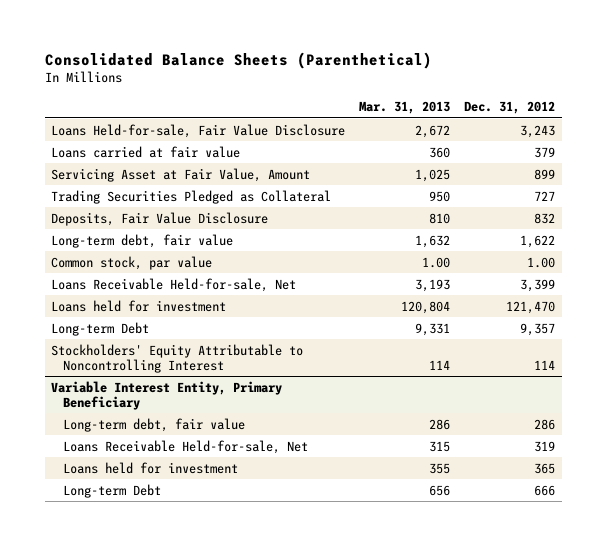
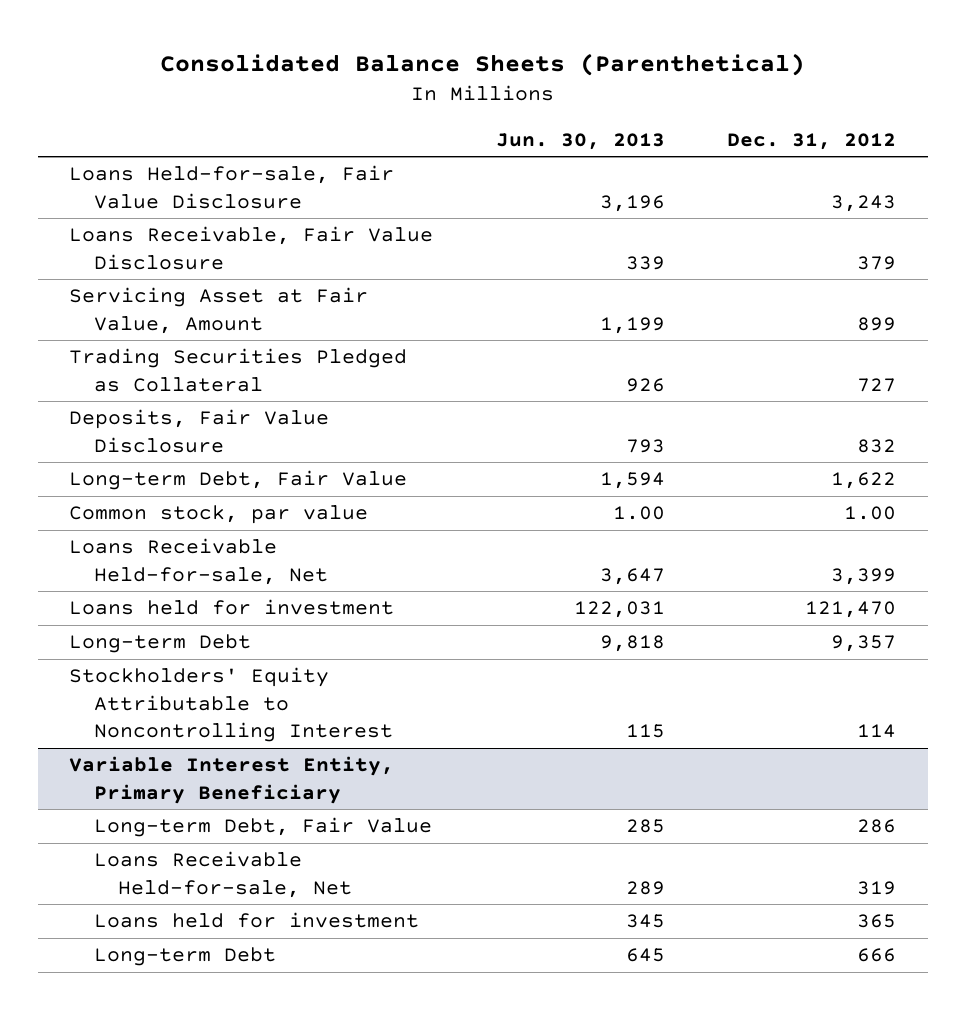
- | Mar. 31, 2013 | Dec. 31, 2012
+ | Jun. 30, 2013 | Dec. 31, 2012
- Loans carried at fair value | 360 | 379
+ Loans Receivable, Fair Value Disclosure | 339 | 379
- Long-term debt, fair value | 1,632 | 1,622
+ Long-term Debt, Fair Value | 1,594 | 1,622
@ Variable Interest Entity, Primary Beneficiary
- Long-term debt, fair value | 286 | 286
+ Long-term Debt, Fair Value | 285 | 286

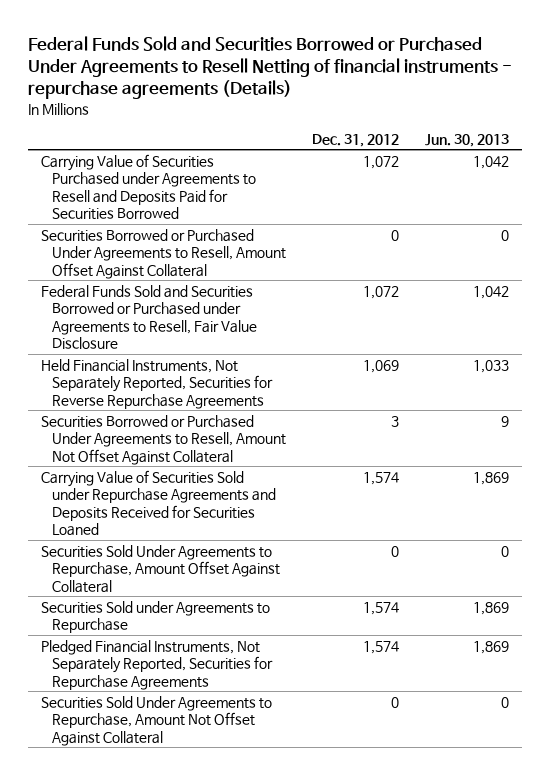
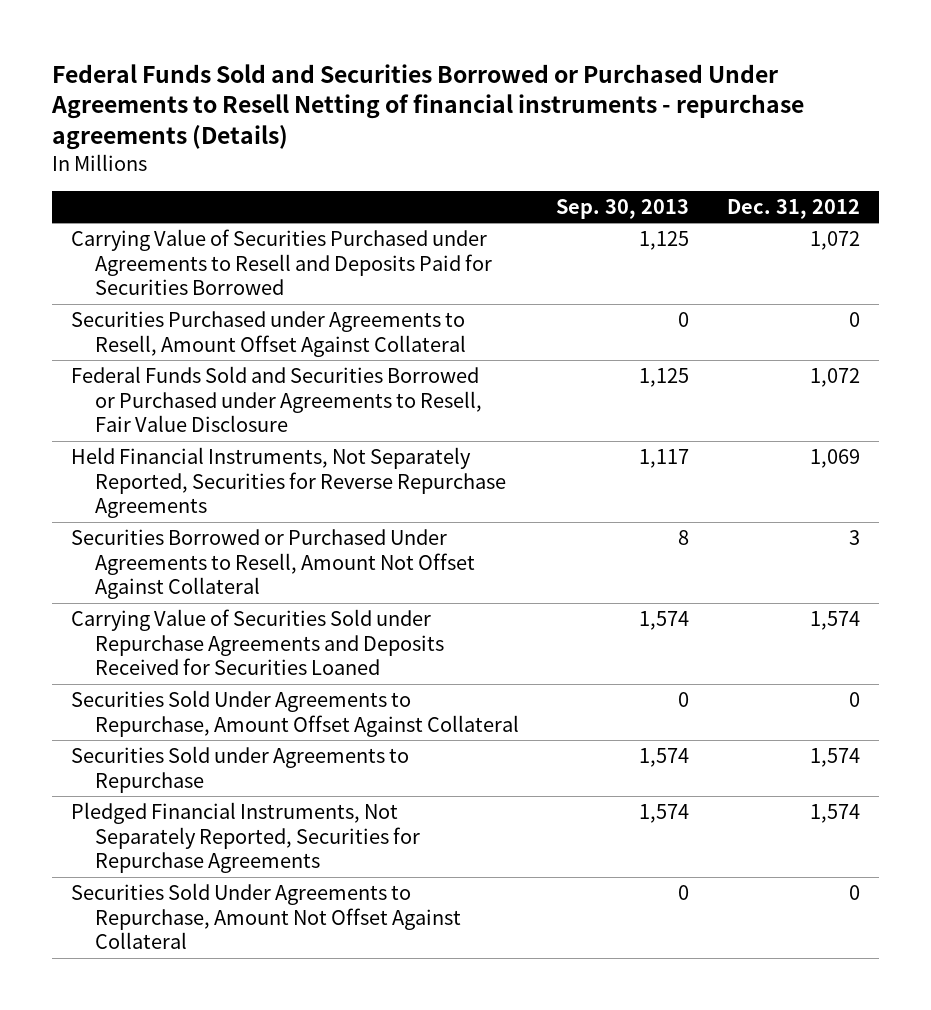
- | Dec. 31, 2012 | Jun. 30, 2013
+ | Sep. 30, 2013 | Dec. 31, 2012
- Securities Borrowed or Purchased Under Agreements to Resell, Amount Offset Against Collateral | 0 | 0
+ Securities Purchased under Agreements to Resell, Amount Offset Against Collateral | 0 | 0

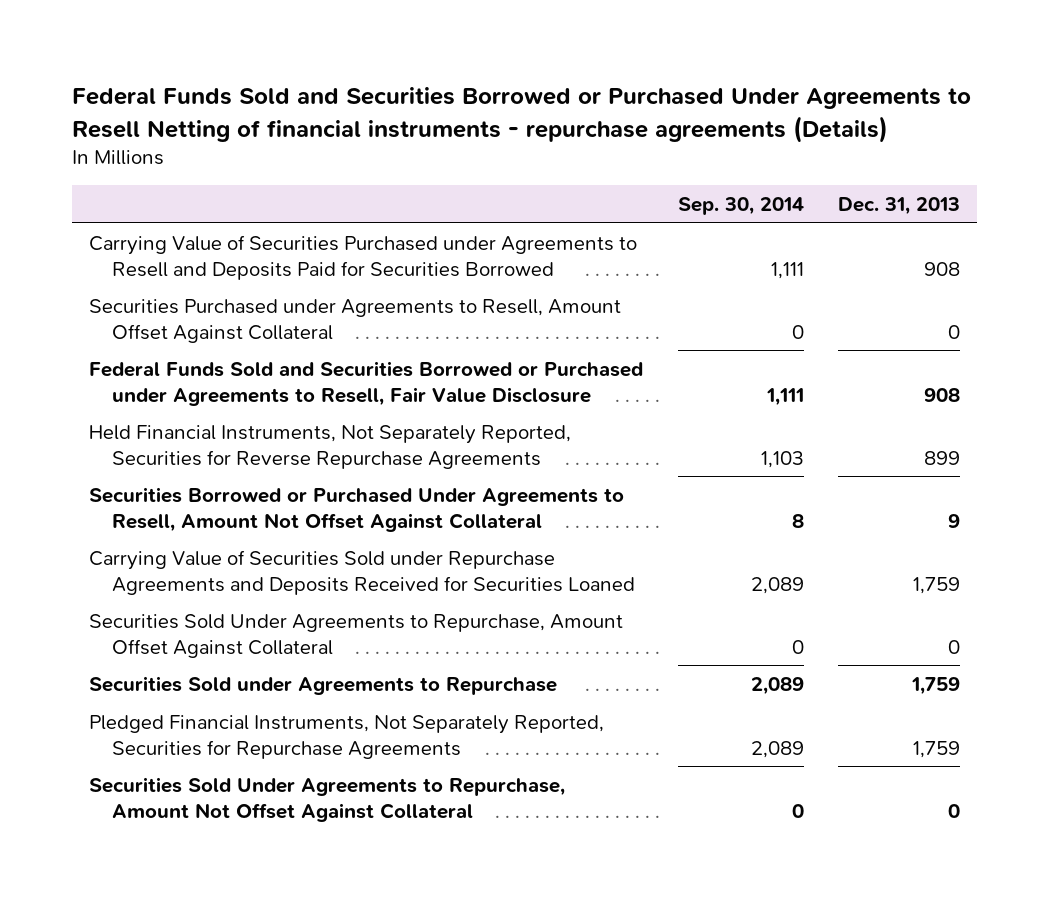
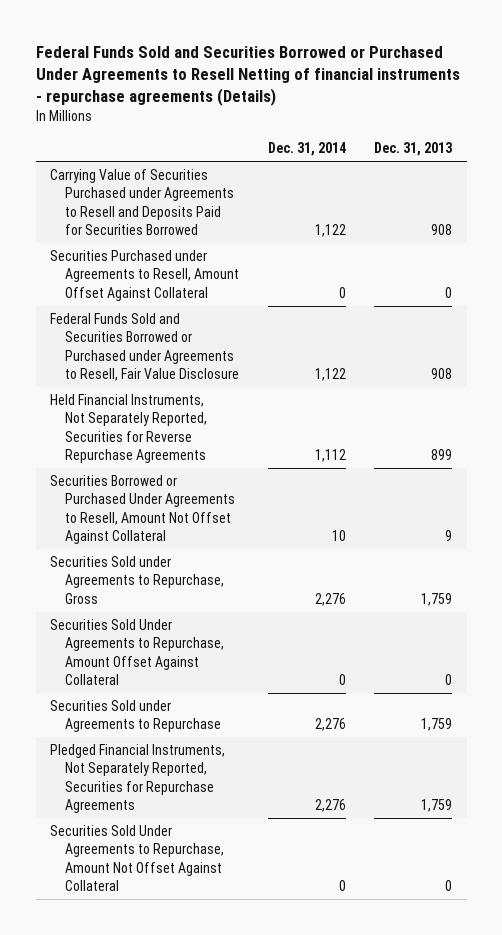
- | Sep. 30, 2014 | Dec. 31, 2013
+ | Dec. 31, 2014 | Dec. 31, 2013
- Carrying Value of Securities Sold under Repurchase Agreements and Deposits Received for Securities Loaned | 2,089 | 1,759
+ Securities Sold under Agreements to Repurchase, Gross | 2,276 | 1,759

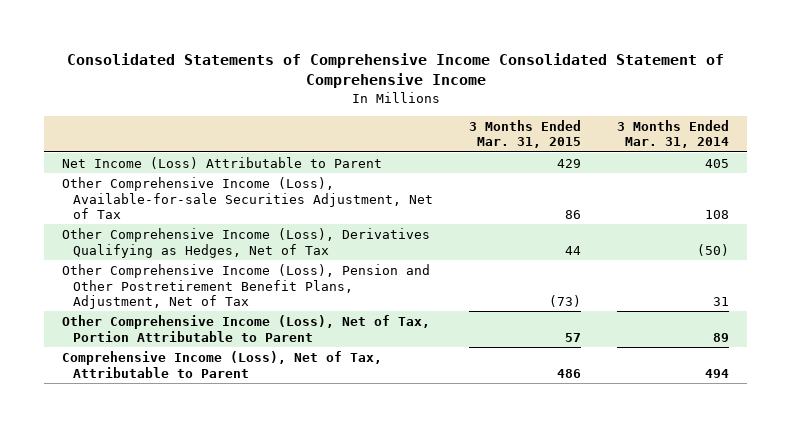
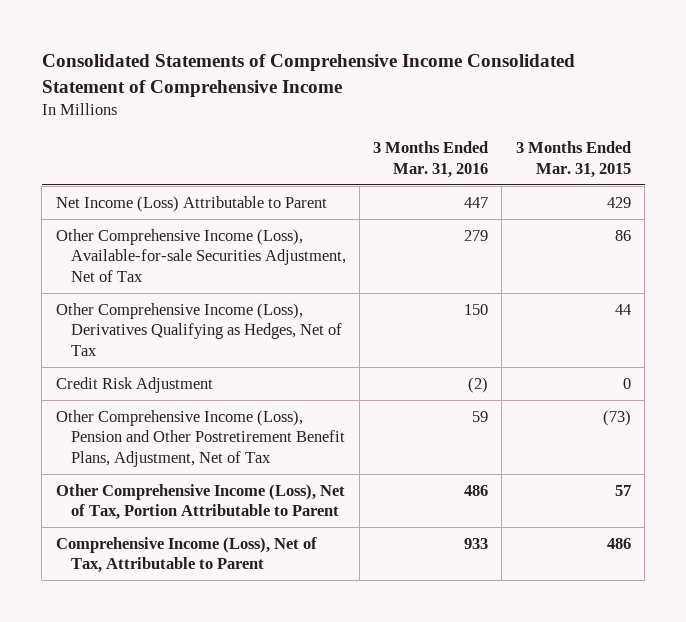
- | 3 Months Ended Mar. 31, 2015 | 3 Months Ended Mar. 31, 2014
+ | 3 Months Ended Mar. 31, 2016 | 3 Months Ended Mar. 31, 2015
+ Credit Risk Adjustment | (2) | 0

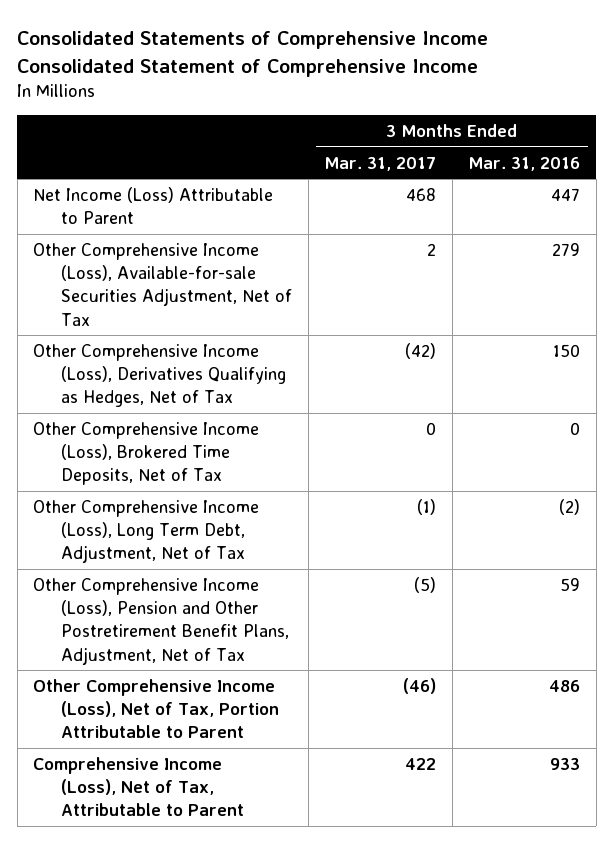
- | 3 Months Ended Mar. 31, 2016 | 3 Months Ended Mar. 31, 2015
+ | 3 Months Ended Mar. 31, 2017 | 3 Months Ended Mar. 31, 2016
- Credit Risk Adjustment | (2) | 0
+ Other Comprehensive Income (Loss), Brokered Time Deposits, Net of Tax | 0 | 0
+ Other Comprehensive Income (Loss), Long Term Debt, Adjustment, Net of Tax | (1) | (2)

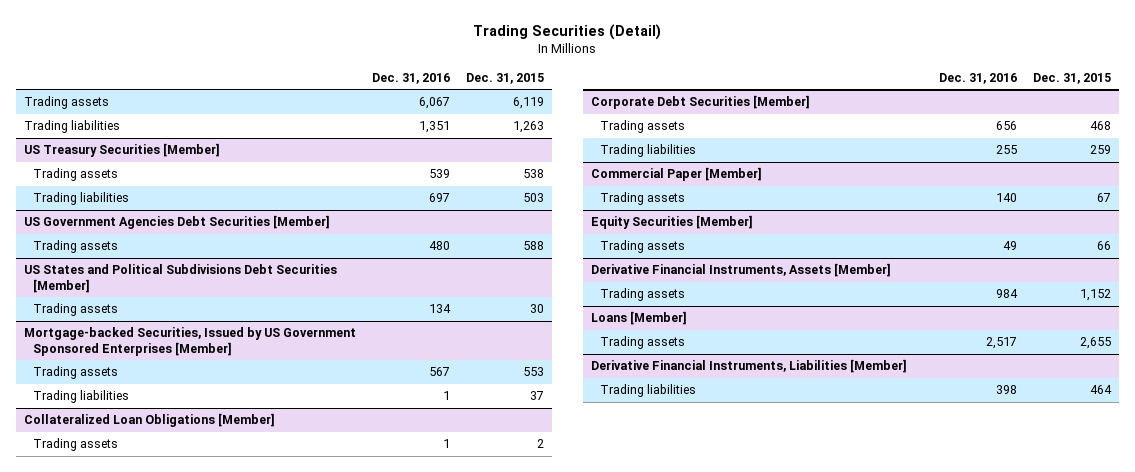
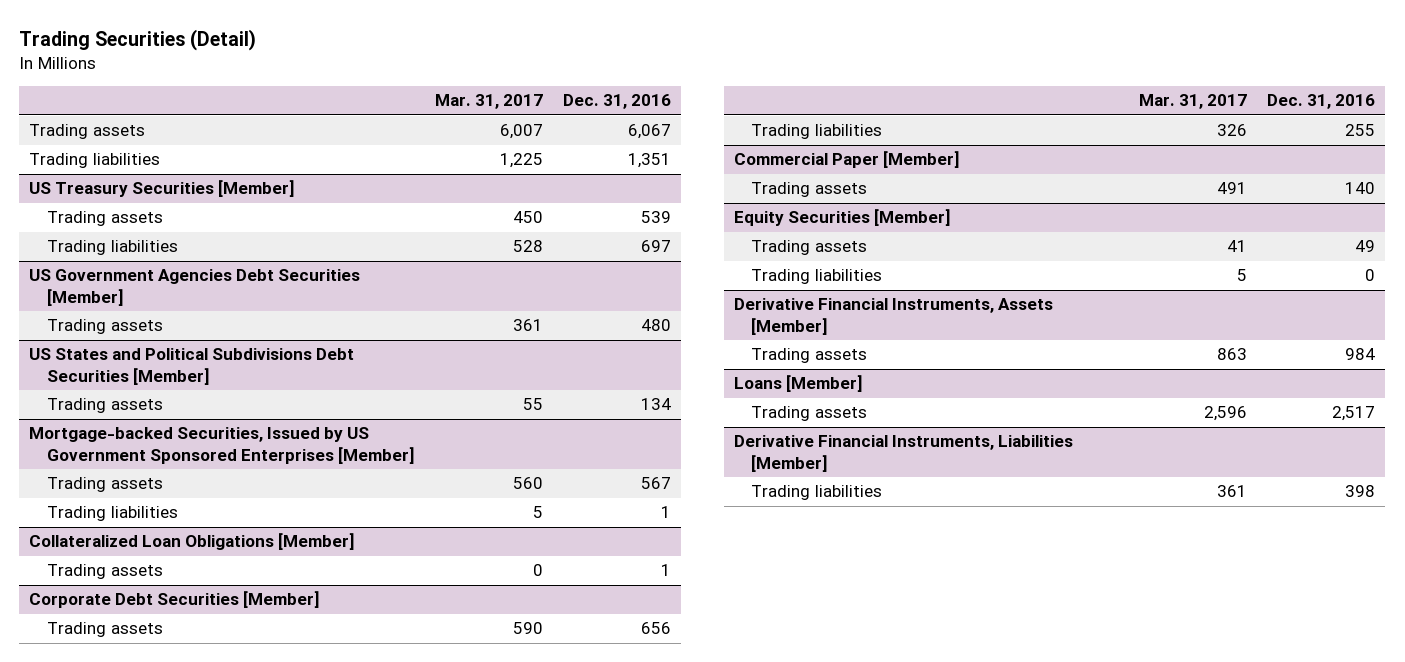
- | Dec. 31, 2016 | Dec. 31, 2015
+ | Mar. 31, 2017 | Dec. 31, 2016
@ Equity Securities [Member]
+ Trading liabilities | 5 | 0

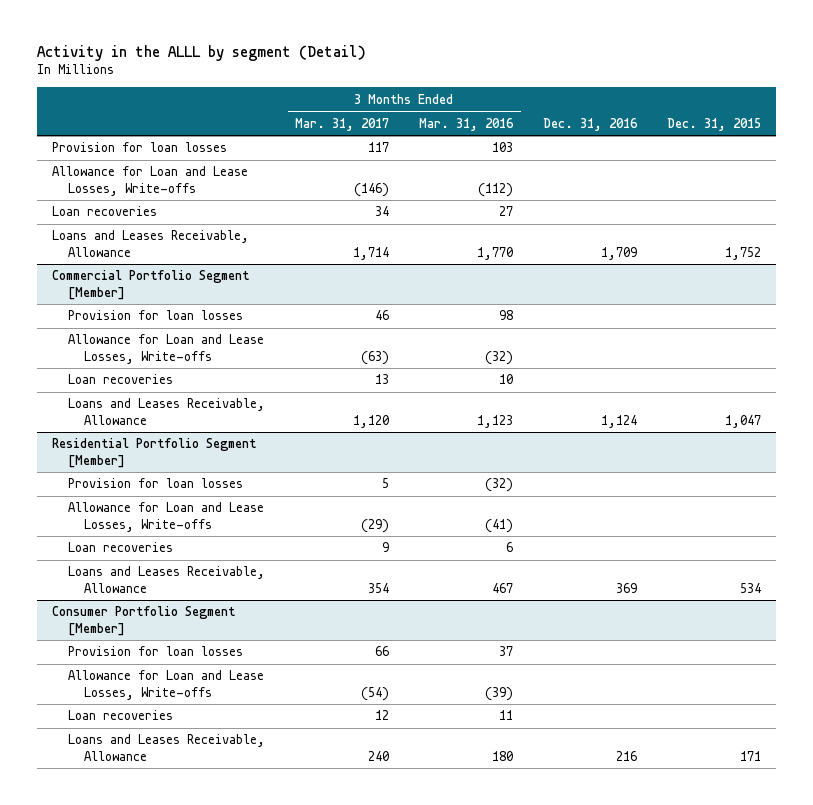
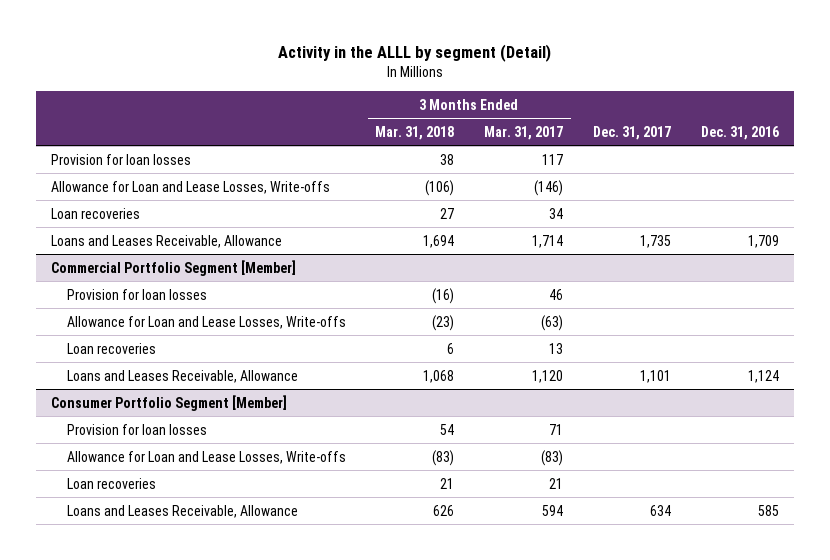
- | 3 Months Ended Mar. 31, 2017 | 3 Months Ended Mar. 31, 2016 | Dec. 31, 2016 | Dec. 31, 2015
+ | 3 Months Ended Mar. 31, 2018 | 3 Months Ended Mar. 31, 2017 | Dec. 31, 2017 | Dec. 31, 2016
- Residential Portfolio Segment [Member]
- Provision for loan losses | 5 | (32) | |
- Allowance for Loan and Lease Losses, Write-offs | (29) | (41) | |
- Loan recoveries | 9 | 6 | |
- Loans and Leases Receivable, Allowance | 354 | 467 | 369 | 534
@ Consumer Portfolio Segment [Member]
- Provision for loan losses | 66 | 37 | |
- Allowance for Loan and Lease Losses, Write-offs | (54) | (39) | |
- Loan recoveries | 12 | 11 | |
- Loans and Leases Receivable, Allowance | 240 | 180 | 216 | 171
+ Provision for loan losses | 54 | 71 | |
+ Allowance for Loan and Lease Losses, Write-offs | (83) | (83) | |
+ Loan recoveries | 21 | 21 | |
+ Loans and Leases Receivable, Allowance | 626 | 594 | 634 | 585

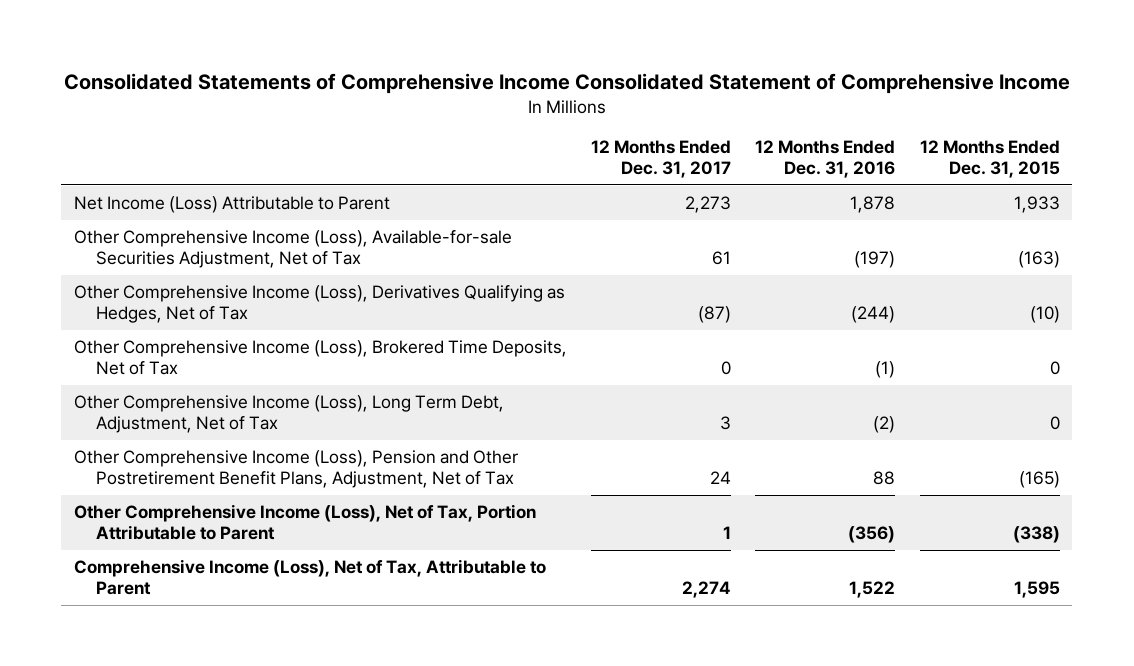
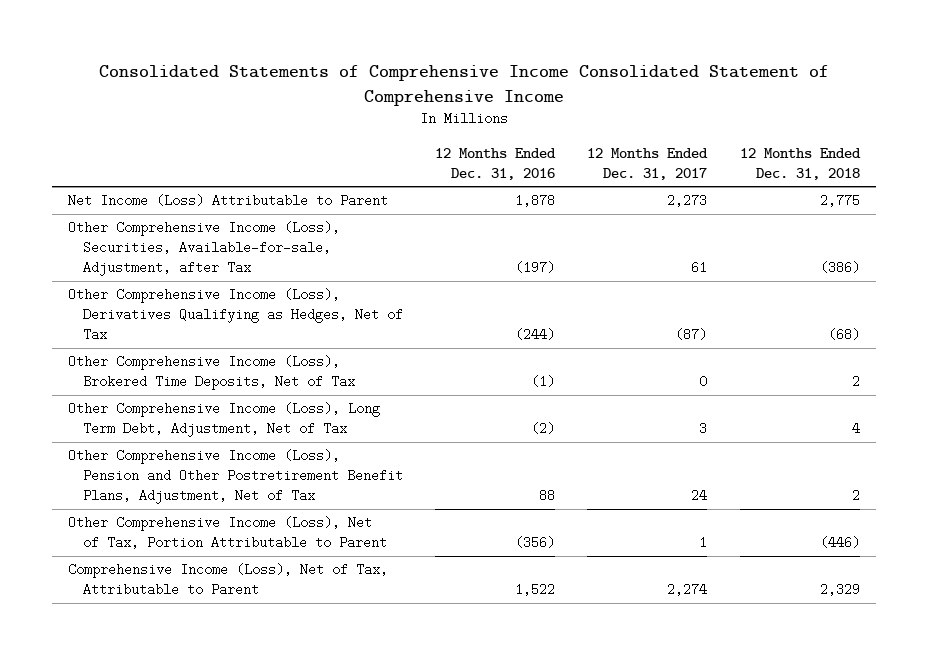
- | 12 Months Ended Dec. 31, 2017 | 12 Months Ended Dec. 31, 2016 | 12 Months Ended Dec. 31, 2015
+ | 12 Months Ended Dec. 31, 2016 | 12 Months Ended Dec. 31, 2017 | 12 Months Ended Dec. 31, 2018
- Other Comprehensive Income (Loss), Available-for-sale Securities Adjustment, Net of Tax | 61 | (197) | (163)
+ Other Comprehensive Income (Loss), Securities, Available-for-sale, Adjustment, after Tax | (197) | 61 | (386)

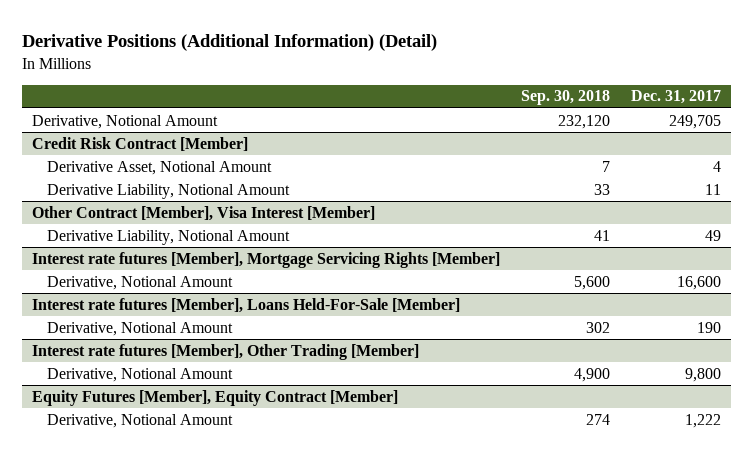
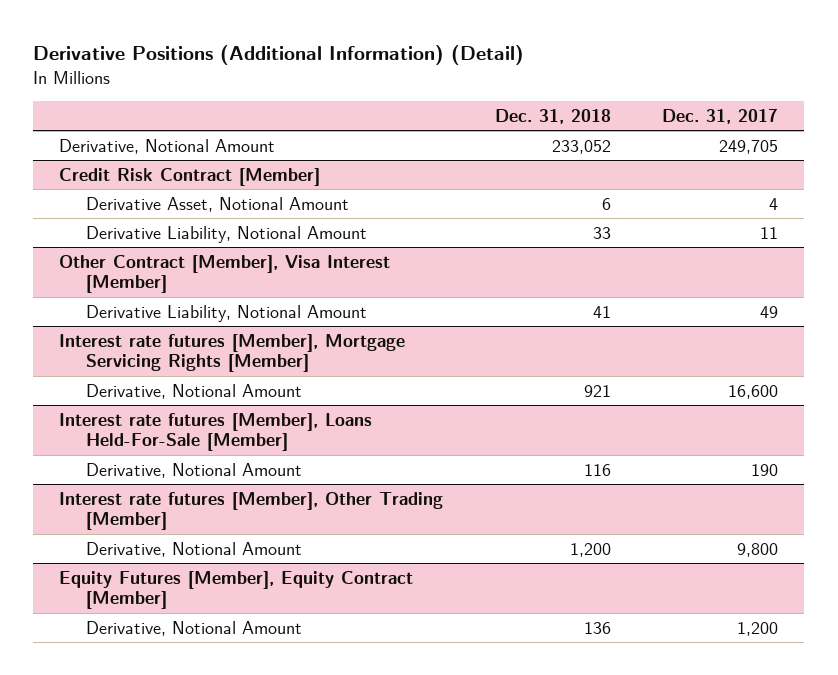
- | Sep. 30, 2018 | Dec. 31, 2017
+ | Dec. 31, 2018 | Dec. 31, 2017
@ Equity Futures [Member], Equity Contract [Member]
- Derivative, Notional Amount | 274 | 1,222
+ Derivative, Notional Amount | 136 | 1,200

